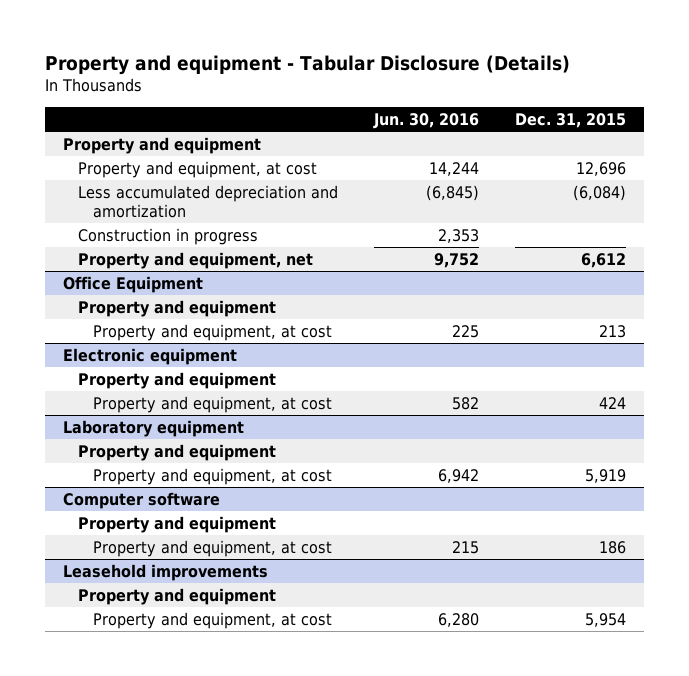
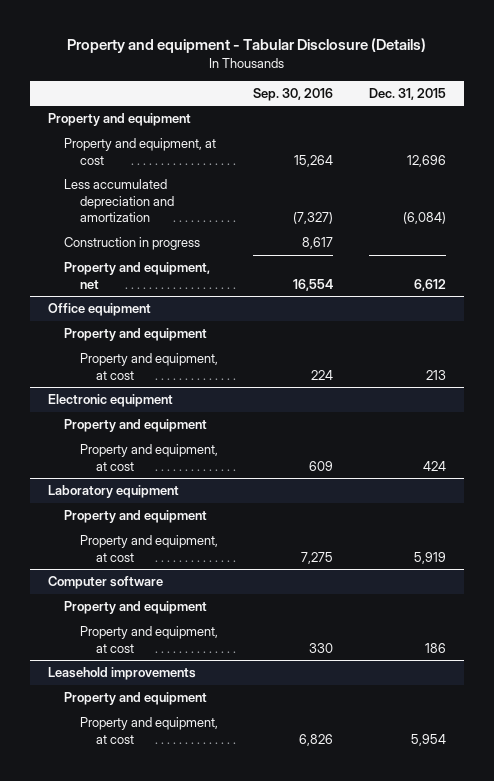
- | Jun. 30, 2016 | Dec. 31, 2015
+ | Sep. 30, 2016 | Dec. 31, 2015
- Office Equipment
+ Office equipment

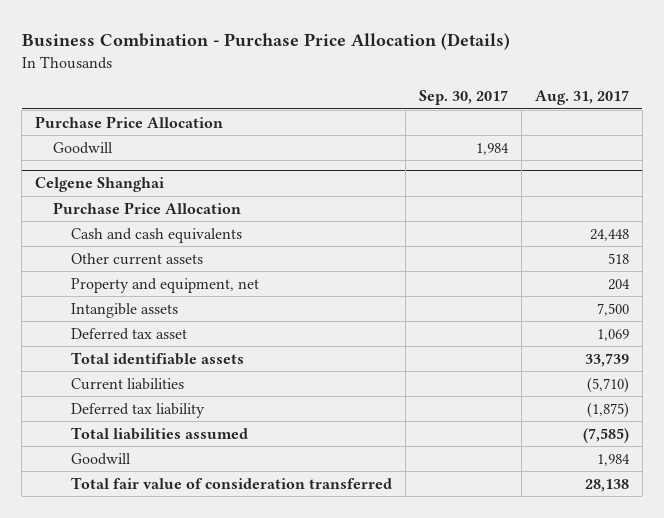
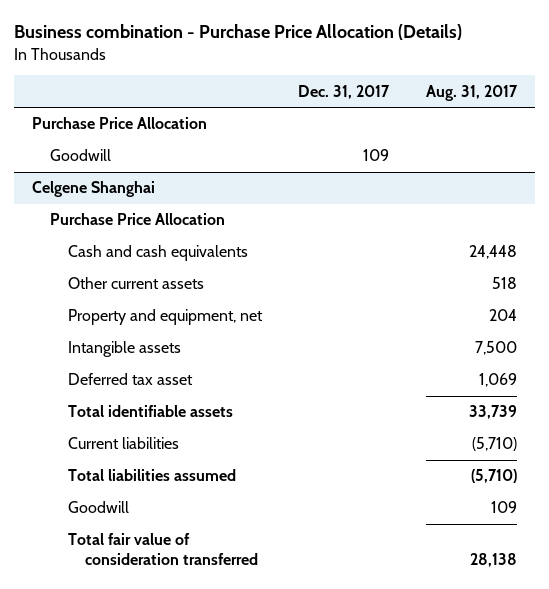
- Business Combination - Purchase Price Allocation (Details)
+ Business combination - Purchase Price Allocation (Details)
- | Sep. 30, 2017 | Aug. 31, 2017
+ | Dec. 31, 2017 | Aug. 31, 2017
@ Celgene Shanghai
- Deferred tax liability | | (1,875)
- Total liabilities assumed | | (7,585)
- Goodwill | | 1,984
+ Total liabilities assumed | | (5,710)
+ Goodwill | | 109

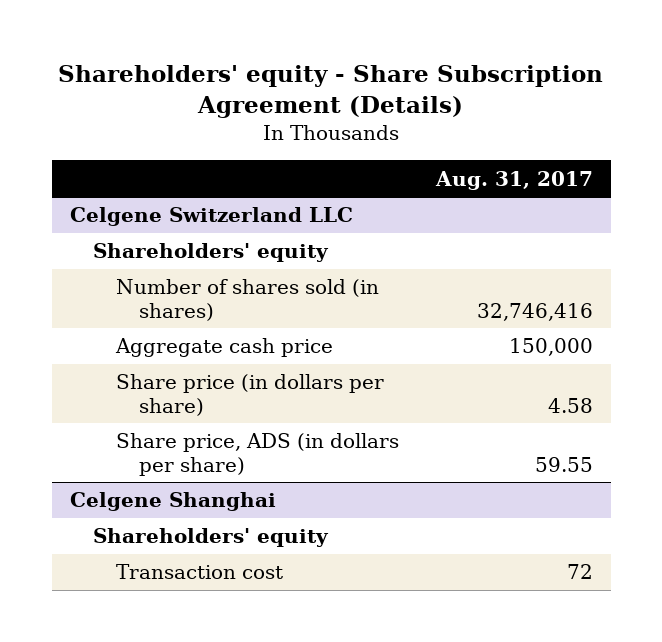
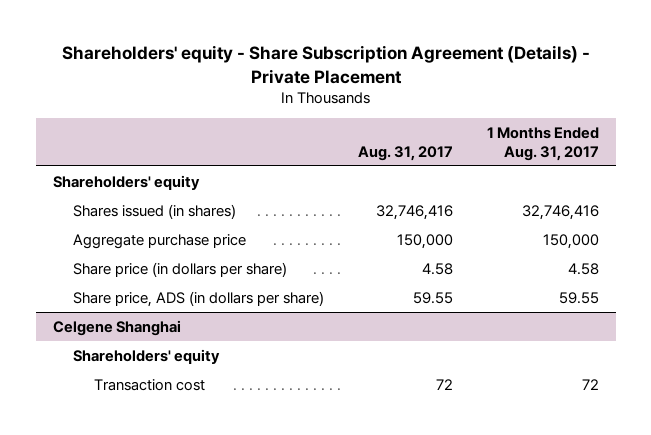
- Shareholders' equity - Share Subscription Agreement (Details)
+ Shareholders' equity - Share Subscription Agreement (Details) - Private Placement
- | Aug. 31, 2017
+ | Aug. 31, 2017 | 1 Months Ended Aug. 31, 2017
- Celgene Switzerland LLC
- Number of shares sold (in shares) | 32,746,416
- Aggregate cash price | 150,000
+ Shares issued (in shares) | 32,746,416 | 32,746,416
+ Aggregate purchase price | 150,000 | 150,000

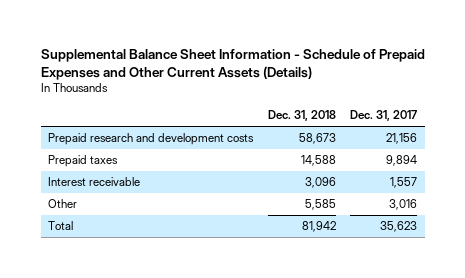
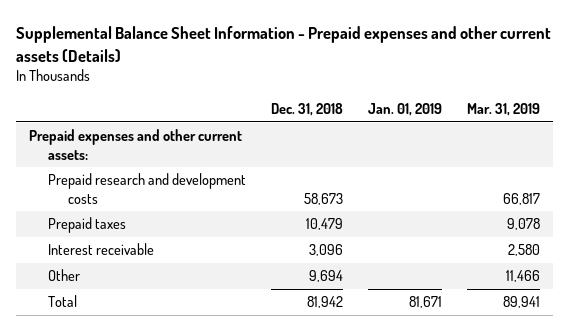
- Supplemental Balance Sheet Information - Schedule of Prepaid Expenses and Other Current Assets (Details)
+ Supplemental Balance Sheet Information - Prepaid expenses and other current assets (Details)
- | Dec. 31, 2018 | Dec. 31, 2017
+ | Dec. 31, 2018 | Jan. 01, 2019 | Mar. 31, 2019
+ Prepaid expenses and other current assets:
- Prepaid taxes | 14,588 | 9,894
+ Prepaid taxes | 10,479 | | 9,078
- Other | 5,585 | 3,016
+ Other | 9,694 | | 11,466

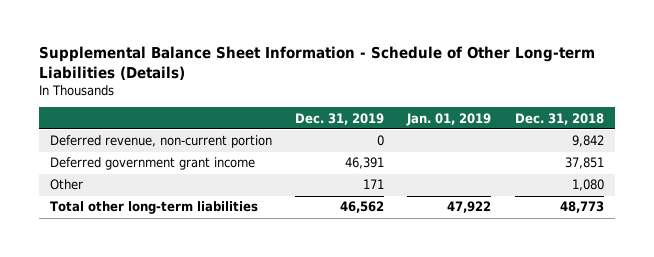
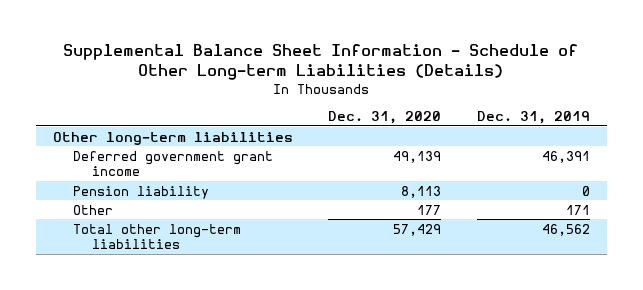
- | Dec. 31, 2019 | Jan. 01, 2019 | Dec. 31, 2018
+ | Dec. 31, 2020 | Dec. 31, 2019
- Deferred revenue, non-current portion | 0 | | 9,842
+ Other long-term liabilities
+ Pension liability | 8,113 | 0

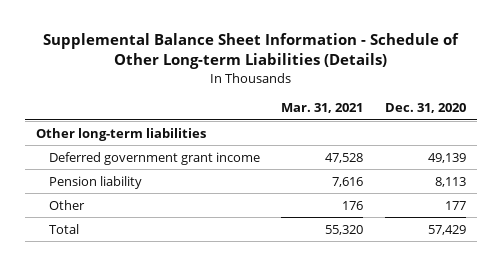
- | Dec. 31, 2020 | Dec. 31, 2019
+ | Mar. 31, 2021 | Dec. 31, 2020
- Total other long-term liabilities | 57,429 | 46,562
+ Total | 55,320 | 57,429

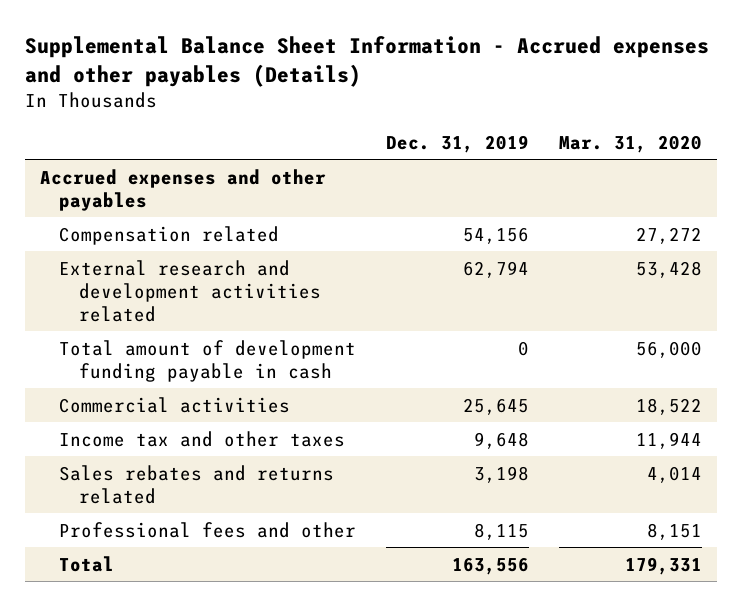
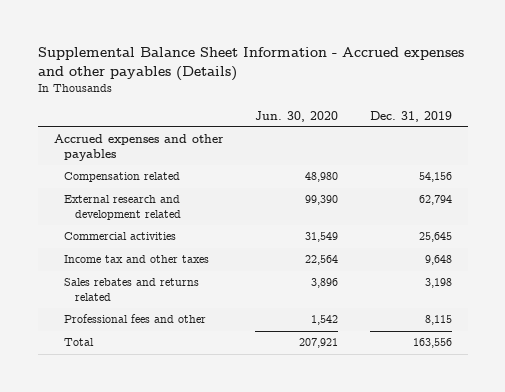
- | Dec. 31, 2019 | Mar. 31, 2020
+ | Jun. 30, 2020 | Dec. 31, 2019
- External research and development activities related | 62,794 | 53,428
- Total amount of development funding payable in cash | 0 | 56,000
+ External research and development related | 99,390 | 62,794

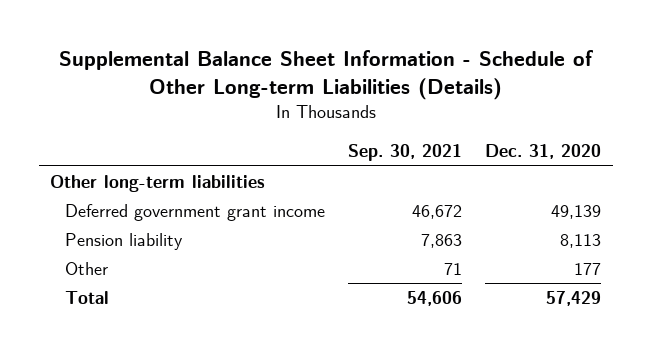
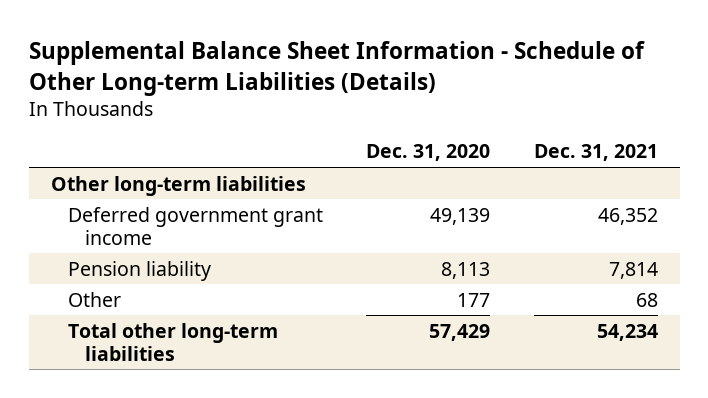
- | Sep. 30, 2021 | Dec. 31, 2020
+ | Dec. 31, 2020 | Dec. 31, 2021
- Total | 54,606 | 57,429
+ Total other long-term liabilities | 57,429 | 54,234

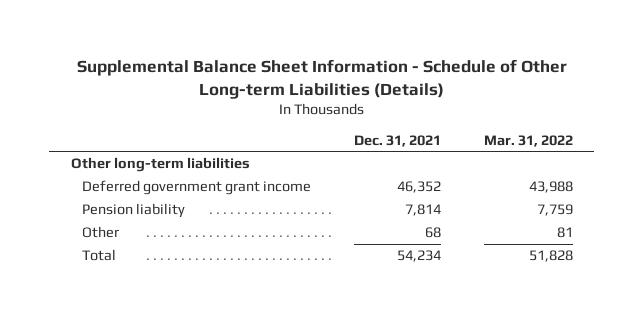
- | Dec. 31, 2020 | Dec. 31, 2021
+ | Dec. 31, 2021 | Mar. 31, 2022
- Total other long-term liabilities | 57,429 | 54,234
+ Total | 54,234 | 51,828

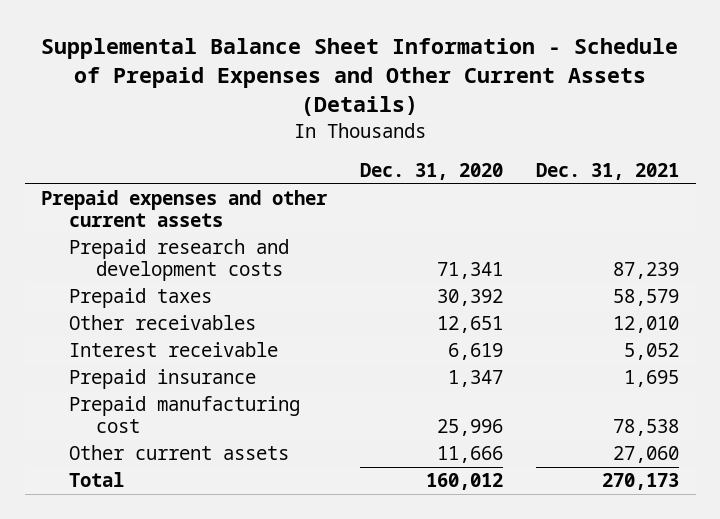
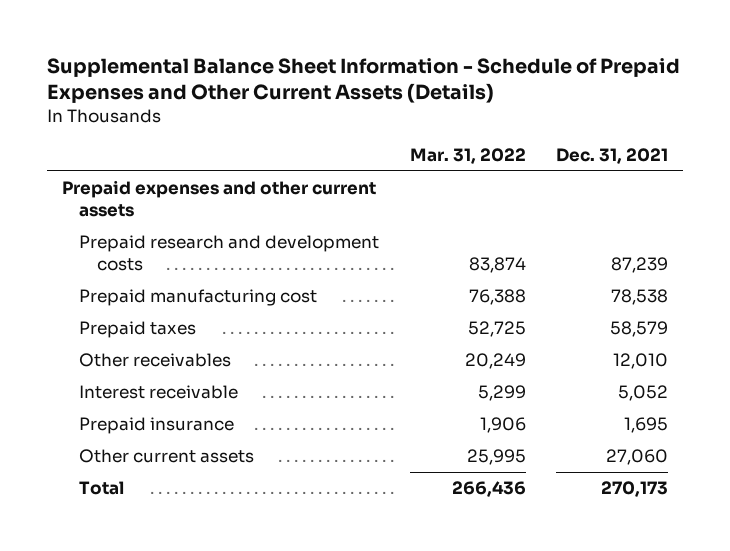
- | Dec. 31, 2020 | Dec. 31, 2021
+ | Mar. 31, 2022 | Dec. 31, 2021
moved up: Prepaid manufacturing cost | 76,388 | 78,538

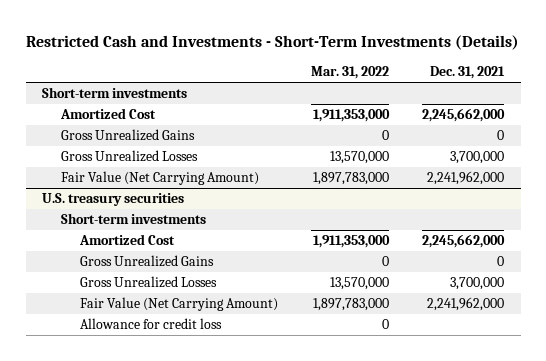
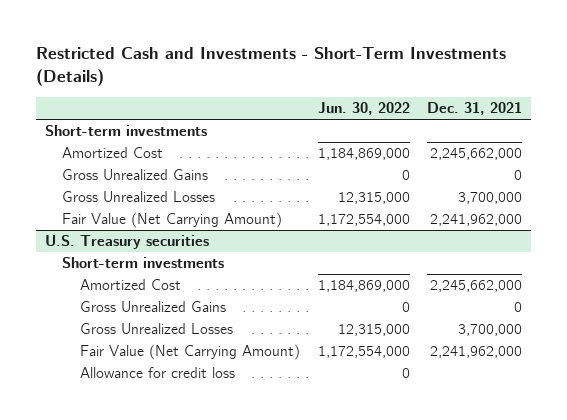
- | Mar. 31, 2022 | Dec. 31, 2021
+ | Jun. 30, 2022 | Dec. 31, 2021
- U.S. treasury securities
+ U.S. Treasury securities

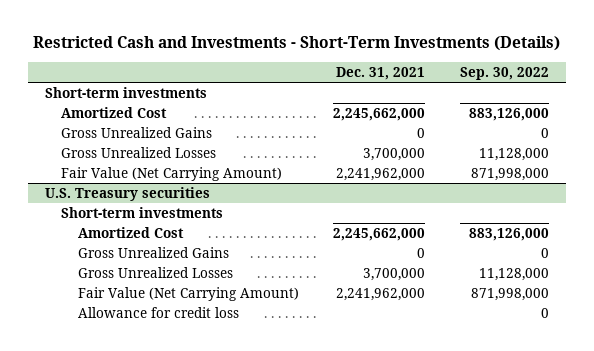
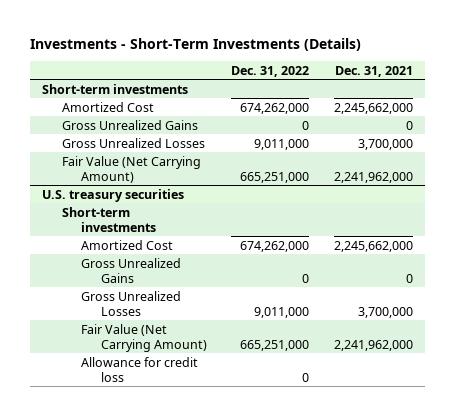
- Restricted Cash and Investments - Short-Term Investments (Details)
+ Investments - Short-Term Investments (Details)
- | Dec. 31, 2021 | Sep. 30, 2022
+ | Dec. 31, 2022 | Dec. 31, 2021
- U.S. Treasury securities
+ U.S. treasury securities

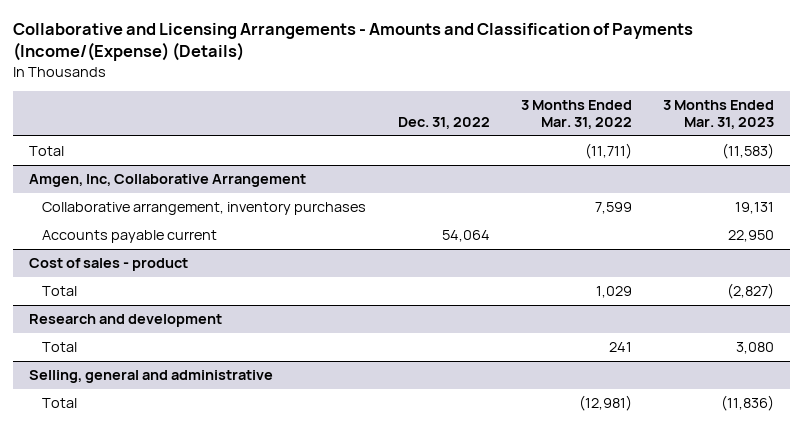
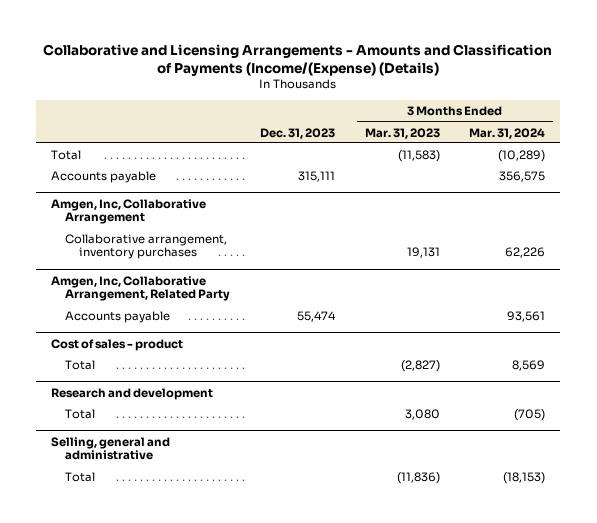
- | Dec. 31, 2022 | 3 Months Ended Mar. 31, 2022 | 3 Months Ended Mar. 31, 2023
+ | Dec. 31, 2023 | 3 Months Ended Mar. 31, 2023 | 3 Months Ended Mar. 31, 2024
+ Accounts payable | 315,111 | | 356,575
@ Amgen, Inc, Collaborative Arrangement
- Accounts payable current | 54,064 | | 22,950
+ Amgen, Inc, Collaborative Arrangement, Related Party
+ Accounts payable | 55,474 | | 93,561

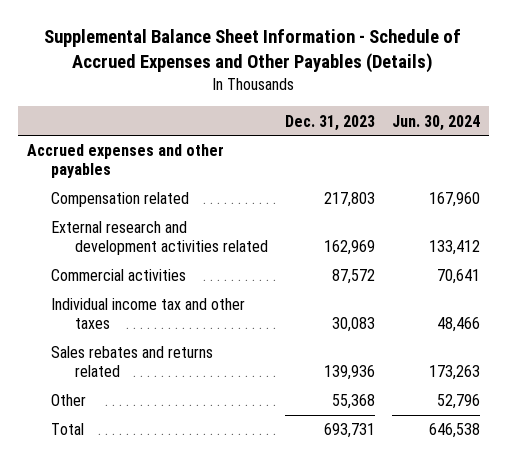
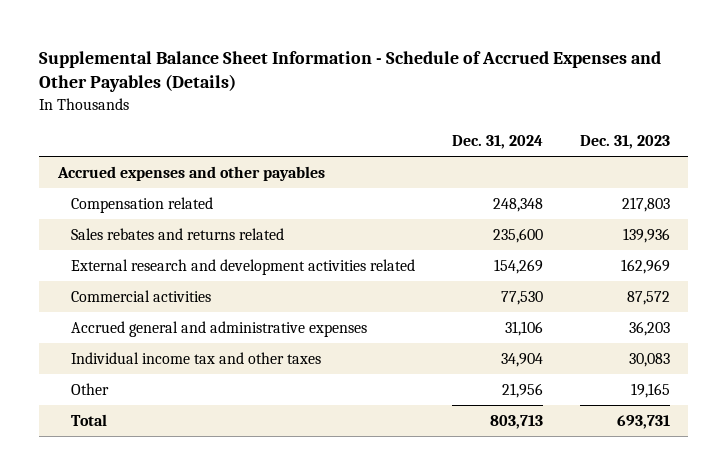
- | Dec. 31, 2023 | Jun. 30, 2024
+ | Dec. 31, 2024 | Dec. 31, 2023
moved up: Sales rebates and returns related | 235,600 | 139,936
+ Accrued general and administrative expenses | 31,106 | 36,203
- Other | 55,368 | 52,796
+ Other | 21,956 | 19,165

